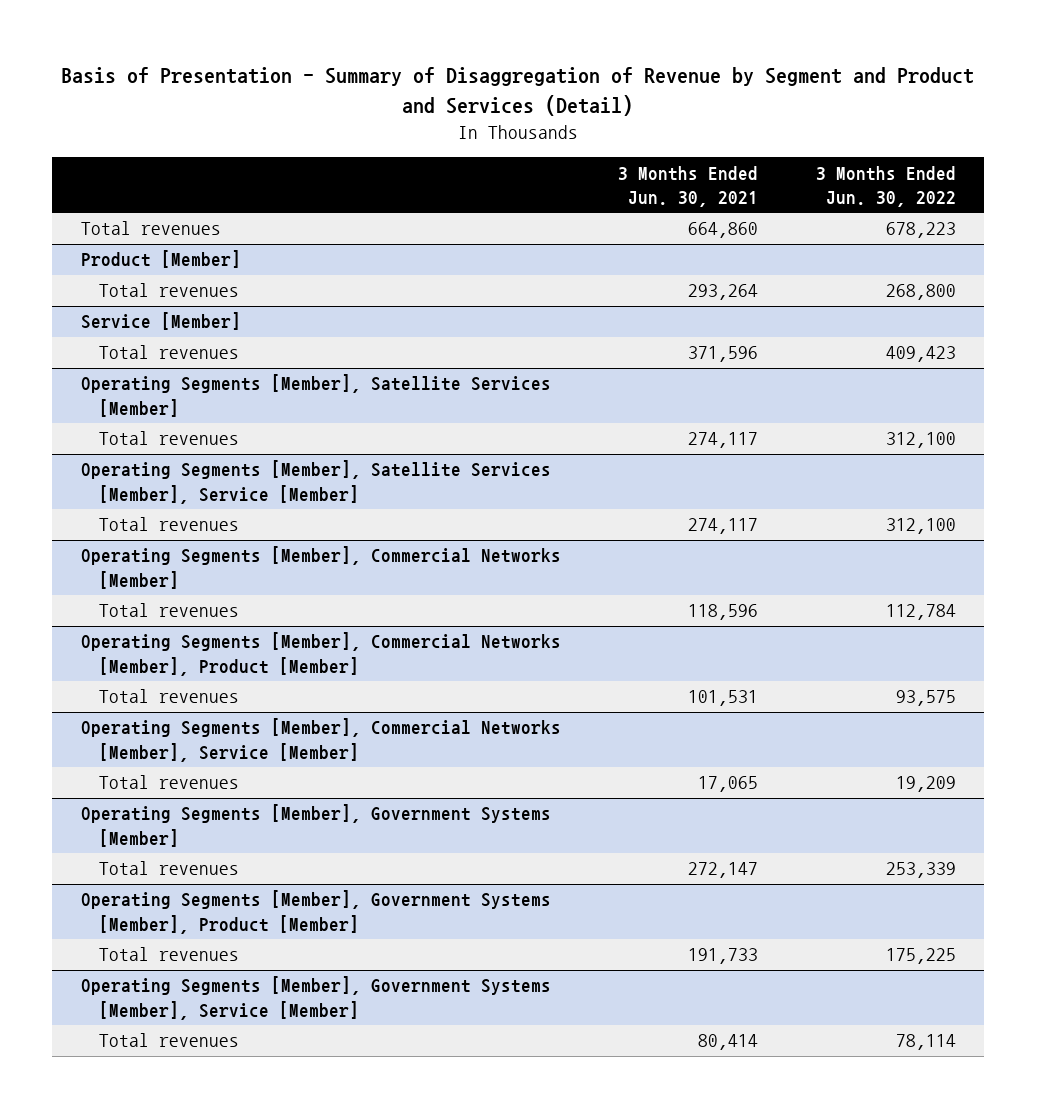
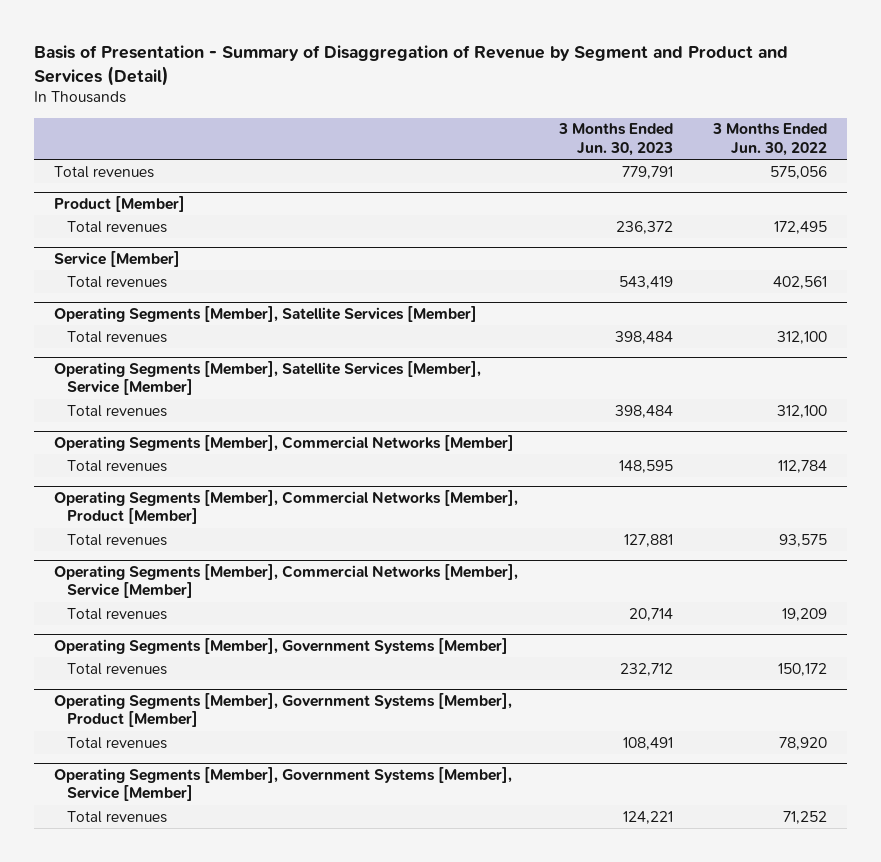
- | 3 Months Ended Jun. 30, 2021 | 3 Months Ended Jun. 30, 2022
+ | 3 Months Ended Jun. 30, 2023 | 3 Months Ended Jun. 30, 2022
- Total revenues | 664,860 | 678,223
+ Total revenues | 779,791 | 575,056
@ Product [Member]
- Total revenues | 293,264 | 268,800
+ Total revenues | 236,372 | 172,495
@ Service [Member]
- Total revenues | 371,596 | 409,423
+ Total revenues | 543,419 | 402,561
@ Operating Segments [Member], Government Systems [Member]
- Total revenues | 272,147 | 253,339
+ Total revenues | 232,712 | 150,172
@ Operating Segments [Member], Government Systems [Member], Product [Member]
- Total revenues | 191,733 | 175,225
+ Total revenues | 108,491 | 78,920
@ Operating Segments [Member], Government Systems [Member], Service [Member]
- Total revenues | 80,414 | 78,114
+ Total revenues | 124,221 | 71,252

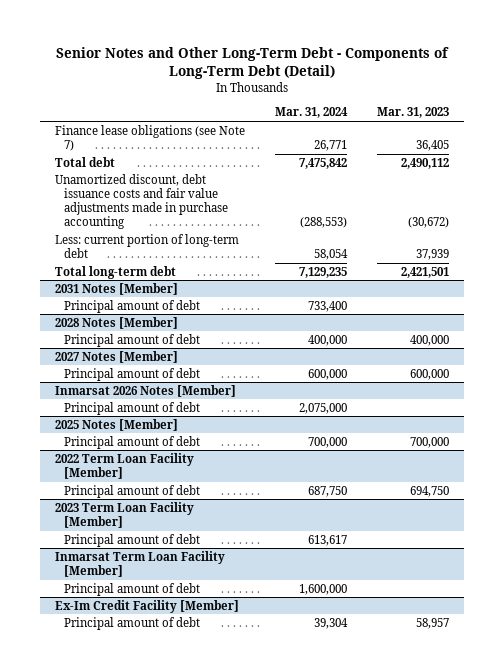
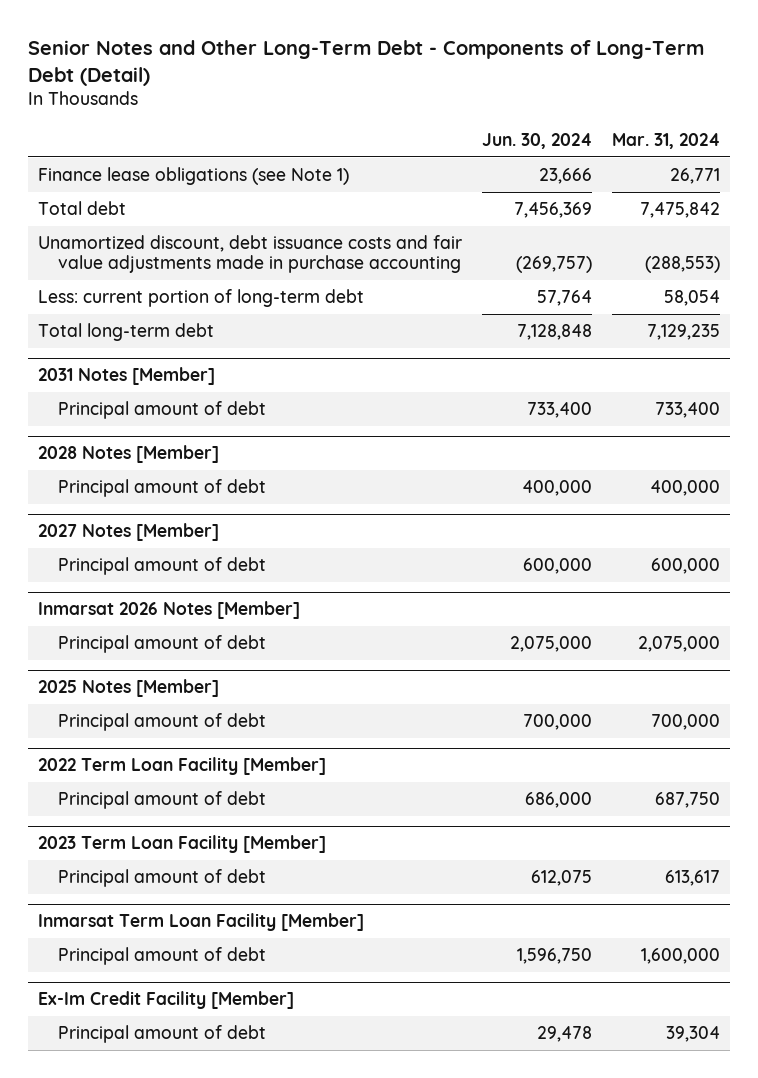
- | Mar. 31, 2024 | Mar. 31, 2023
+ | Jun. 30, 2024 | Mar. 31, 2024
- Finance lease obligations (see Note 7) | 26,771 | 36,405
+ Finance lease obligations (see Note 1) | 23,666 | 26,771

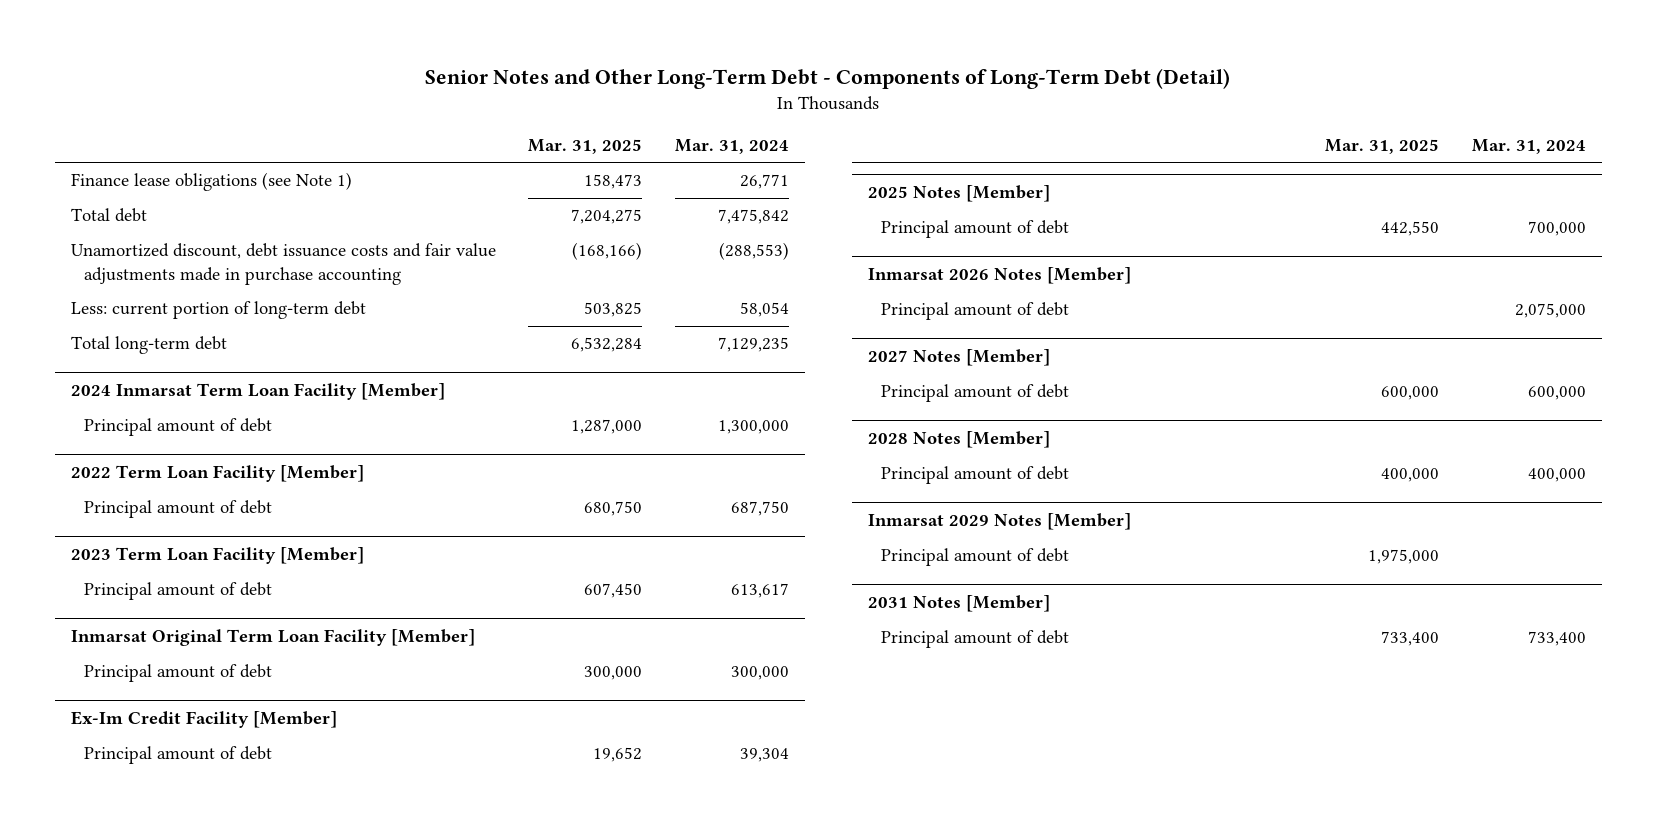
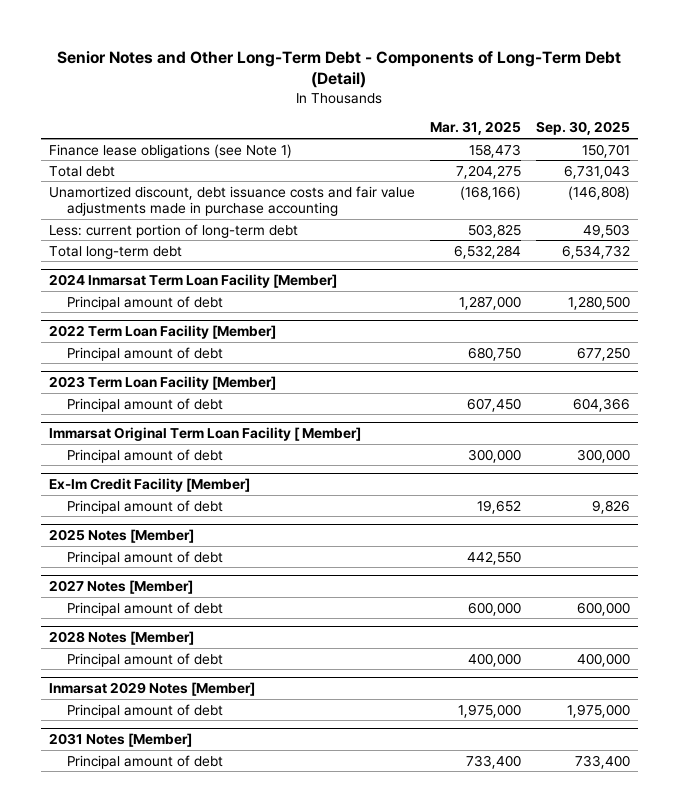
- | Mar. 31, 2025 | Mar. 31, 2024
+ | Mar. 31, 2025 | Sep. 30, 2025
- Inmarsat Original Term Loan Facility [Member]
+ Immarsat Original Term Loan Facility [ Member]
- Inmarsat 2026 Notes [Member]
- Principal amount of debt | | 2,075,000

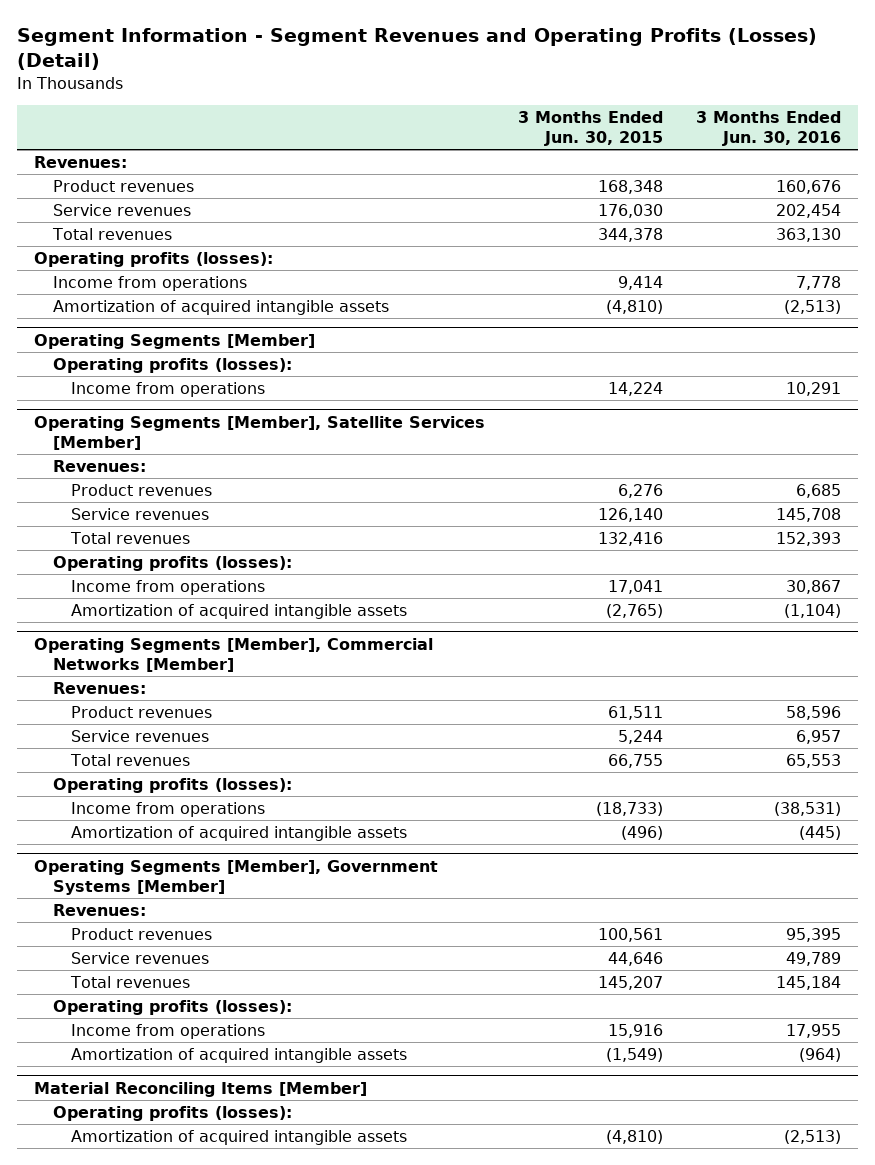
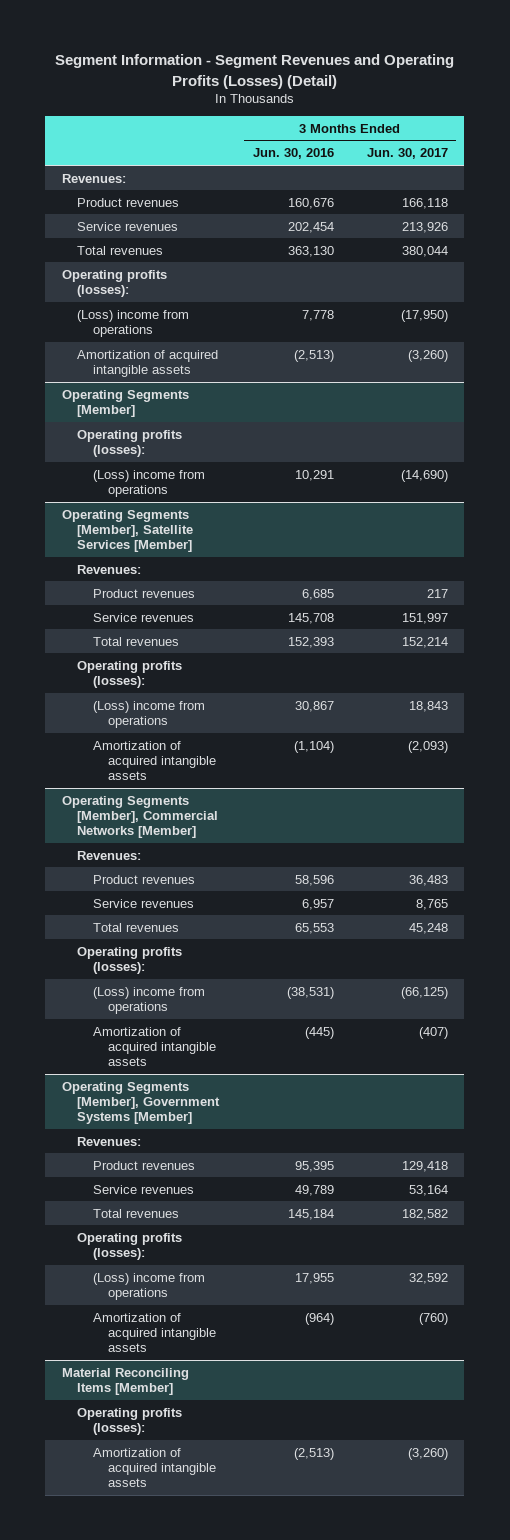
- | 3 Months Ended Jun. 30, 2015 | 3 Months Ended Jun. 30, 2016
+ | 3 Months Ended Jun. 30, 2016 | 3 Months Ended Jun. 30, 2017
- Income from operations | 9,414 | 7,778
+ (Loss) income from operations | 7,778 | (17,950)
@ Operating Segments [Member]
- Income from operations | 14,224 | 10,291
+ (Loss) income from operations | 10,291 | (14,690)
@ Operating Segments [Member], Satellite Services [Member]
- Income from operations | 17,041 | 30,867
+ (Loss) income from operations | 30,867 | 18,843
@ Operating Segments [Member], Commercial Networks [Member]
- Income from operations | (18,733) | (38,531)
+ (Loss) income from operations | (38,531) | (66,125)
@ Operating Segments [Member], Government Systems [Member]
- Income from operations | 15,916 | 17,955
+ (Loss) income from operations | 17,955 | 32,592

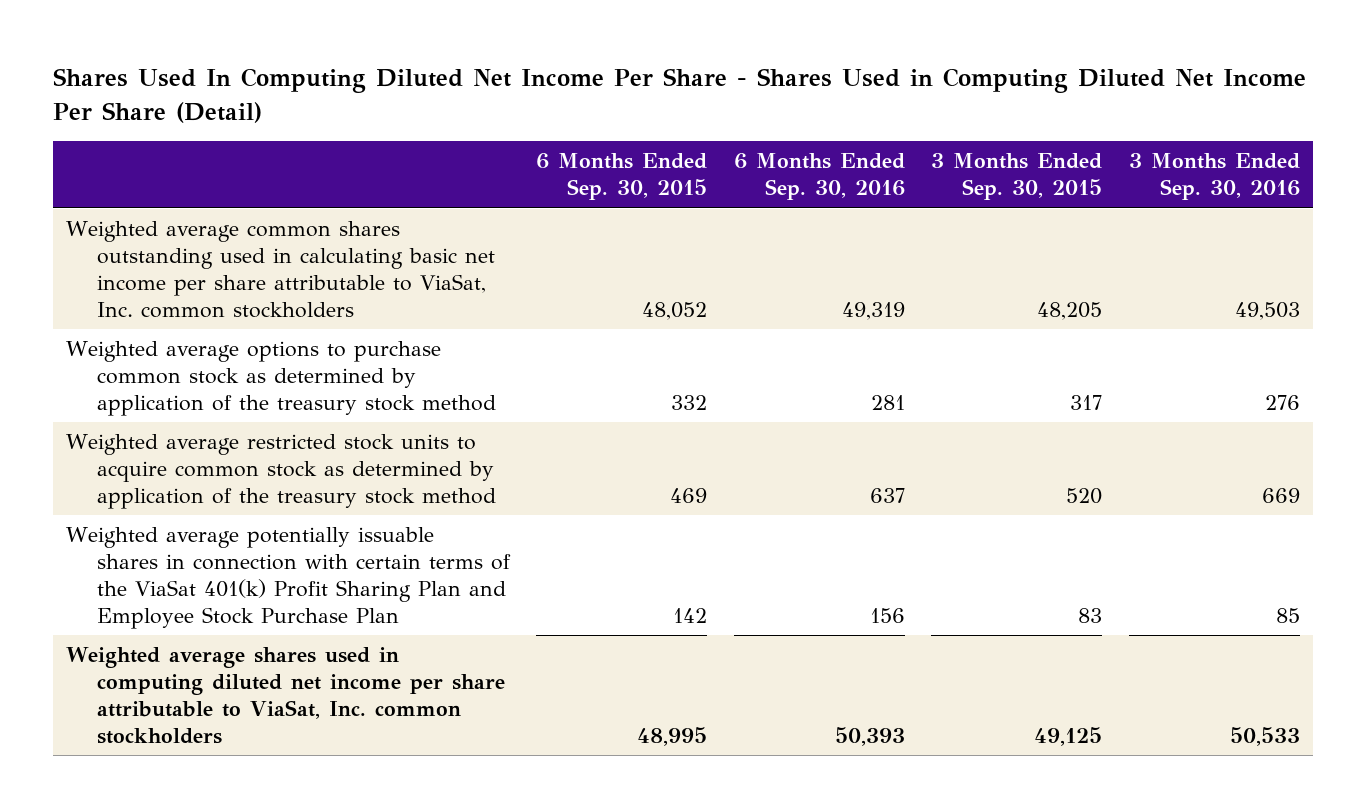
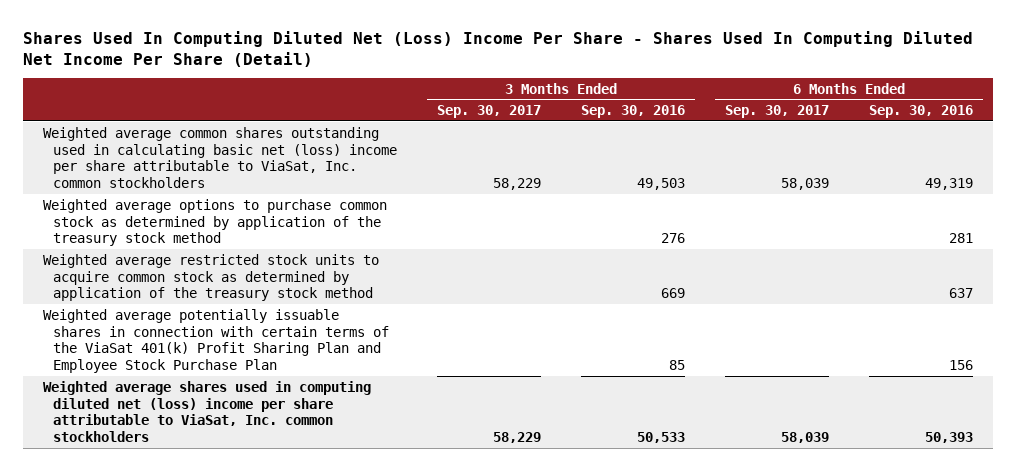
- Shares Used In Computing Diluted Net Income Per Share - Shares Used in Computing Diluted Net Income Per Share (Detail)
+ Shares Used In Computing Diluted Net (Loss) Income Per Share - Shares Used In Computing Diluted Net Income Per Share (Detail)
- | 6 Months Ended Sep. 30, 2015 | 6 Months Ended Sep. 30, 2016 | 3 Months Ended Sep. 30, 2015 | 3 Months Ended Sep. 30, 2016
+ | 3 Months Ended Sep. 30, 2017 | 3 Months Ended Sep. 30, 2016 | 6 Months Ended Sep. 30, 2017 | 6 Months Ended Sep. 30, 2016
- Weighted average common shares outstanding used in calculating basic net income per share attributable to ViaSat, Inc. common stockholders | 48,052 | 49,319 | 48,205 | 49,503
+ Weighted average common shares outstanding used in calculating basic net (loss) income per share attributable to ViaSat, Inc. common stockholders | 58,229 | 49,503 | 58,039 | 49,319
- Weighted average shares used in computing diluted net income per share attributable to ViaSat, Inc. common stockholders | 48,995 | 50,393 | 49,125 | 50,533
+ Weighted average shares used in computing diluted net (loss) income per share attributable to ViaSat, Inc. common stockholders | 58,229 | 50,533 | 58,039 | 50,393

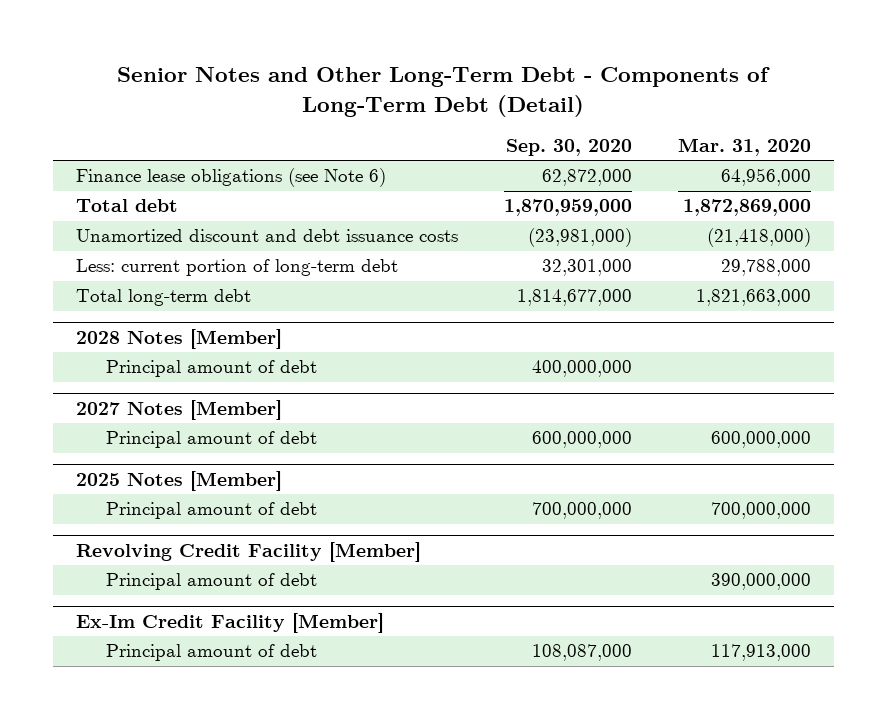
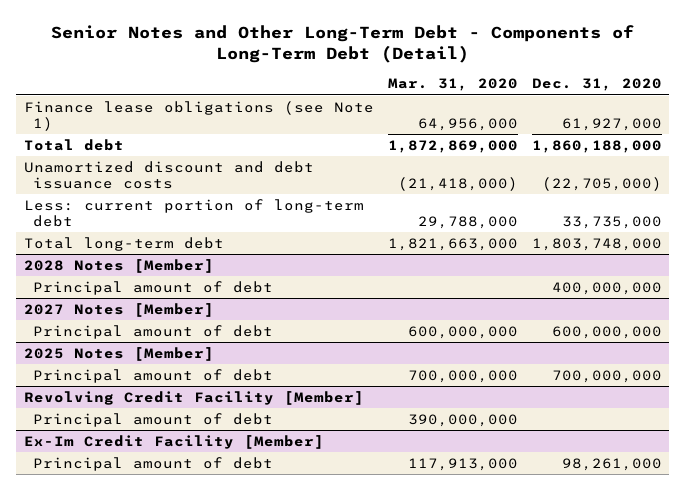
- | Sep. 30, 2020 | Mar. 31, 2020
+ | Mar. 31, 2020 | Dec. 31, 2020
- Finance lease obligations (see Note 6) | 62,872,000 | 64,956,000
+ Finance lease obligations (see Note 1) | 64,956,000 | 61,927,000

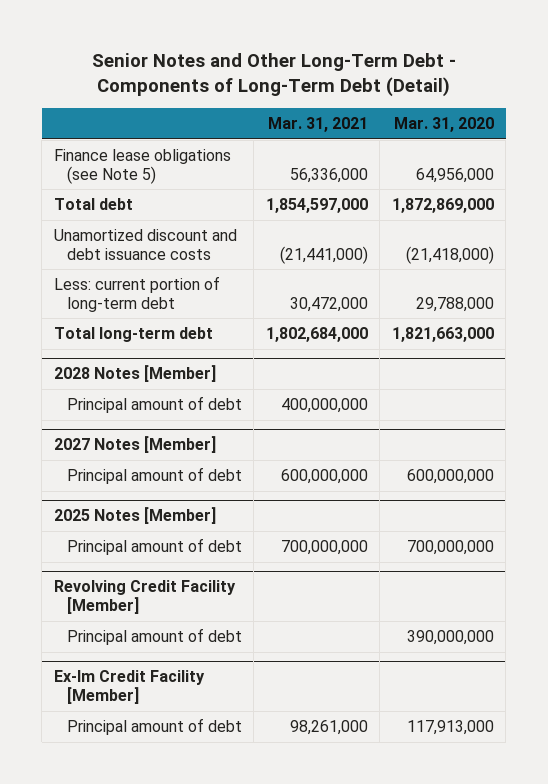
- | Mar. 31, 2020 | Dec. 31, 2020
+ | Mar. 31, 2021 | Mar. 31, 2020
- Finance lease obligations (see Note 1) | 64,956,000 | 61,927,000
+ Finance lease obligations (see Note 5) | 56,336,000 | 64,956,000

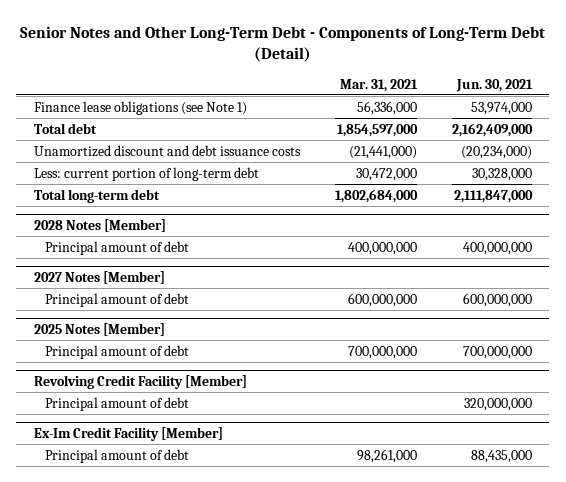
- | Mar. 31, 2021 | Mar. 31, 2020
+ | Mar. 31, 2021 | Jun. 30, 2021
- Finance lease obligations (see Note 5) | 56,336,000 | 64,956,000
+ Finance lease obligations (see Note 1) | 56,336,000 | 53,974,000

